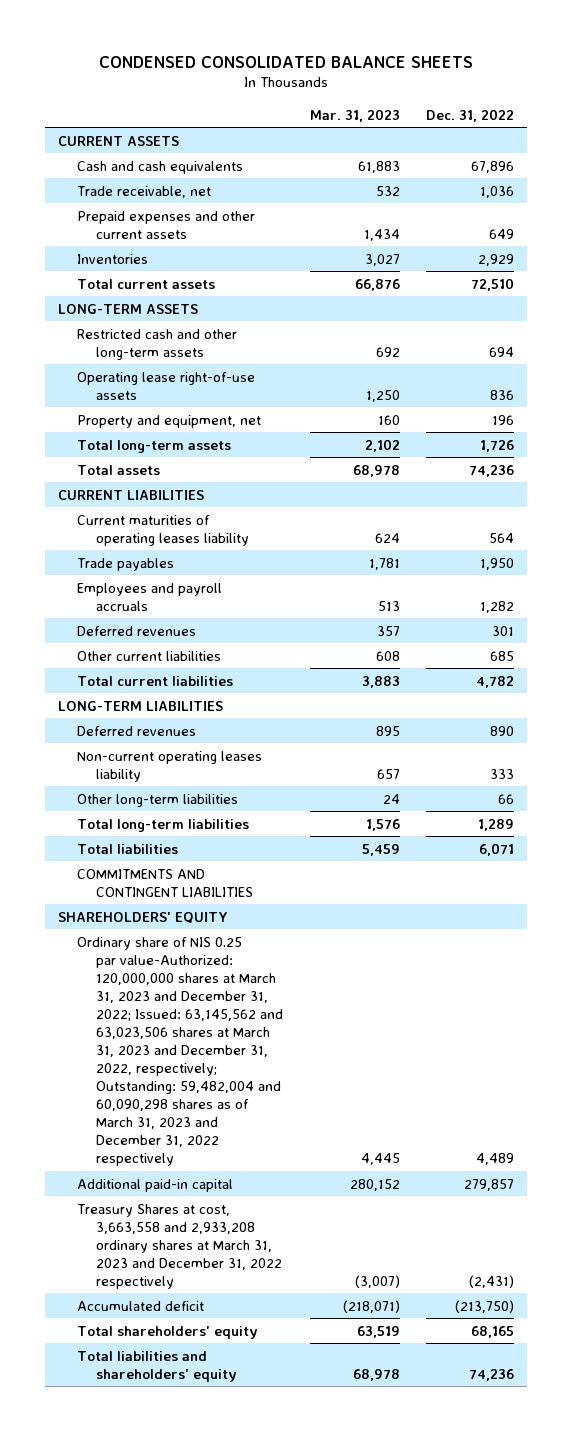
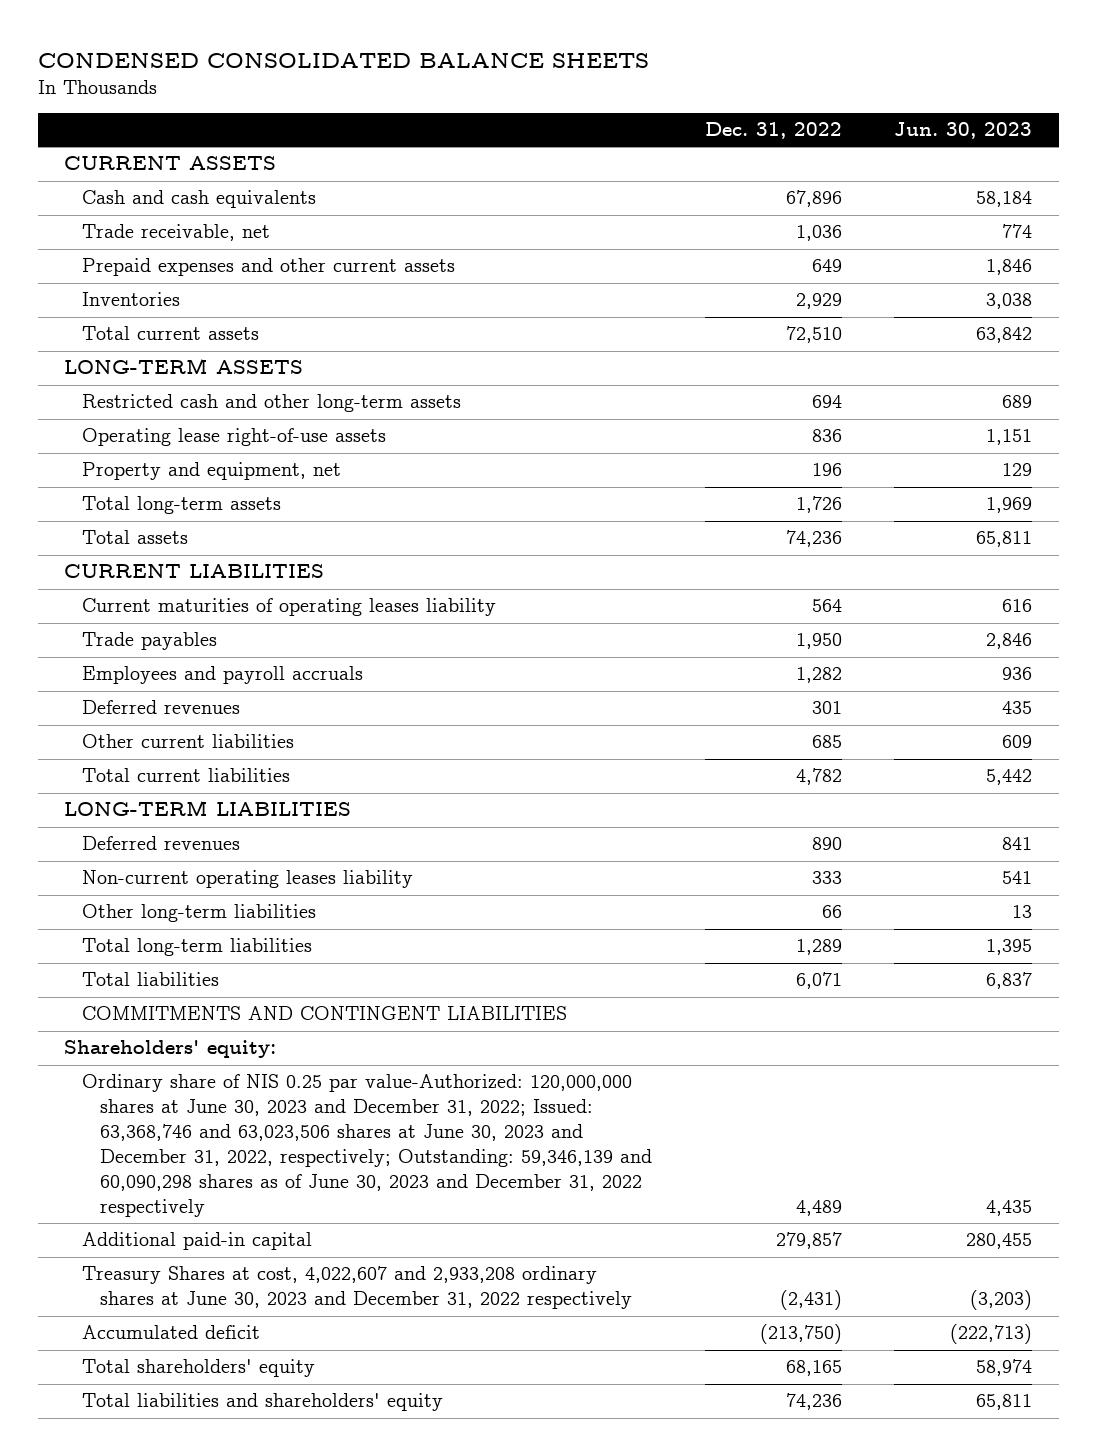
- | Mar. 31, 2023 | Dec. 31, 2022
+ | Dec. 31, 2022 | Jun. 30, 2023
- SHAREHOLDERS' EQUITY
- Ordinary share of NIS 0.25 par value-Authorized: 120,000,000 shares at March 31, 2023 and December 31, 2022; Issued: 63,145,562 and 63,023,506 shares at March 31, 2023 and December 31, 2022, respectively; Outstanding: 59,482,004 and 60,090,298 shares as of March 31, 2023 and December 31, 2022 respectively | 4,445 | 4,489
+ Shareholders' equity:
+ Ordinary share of NIS 0.25 par value-Authorized: 120,000,000 shares at June 30, 2023 and December 31, 2022; Issued: 63,368,746 and 63,023,506 shares at June 30, 2023 and December 31, 2022, respectively; Outstanding: 59,346,139 and 60,090,298 shares as of June 30, 2023 and December 31, 2022 respectively | 4,489 | 4,435
- Treasury Shares at cost, 3,663,558 and 2,933,208 ordinary shares at March 31, 2023 and December 31, 2022 respectively | (3,007) | (2,431)
+ Treasury Shares at cost, 4,022,607 and 2,933,208 ordinary shares at June 30, 2023 and December 31, 2022 respectively | (2,431) | (3,203)

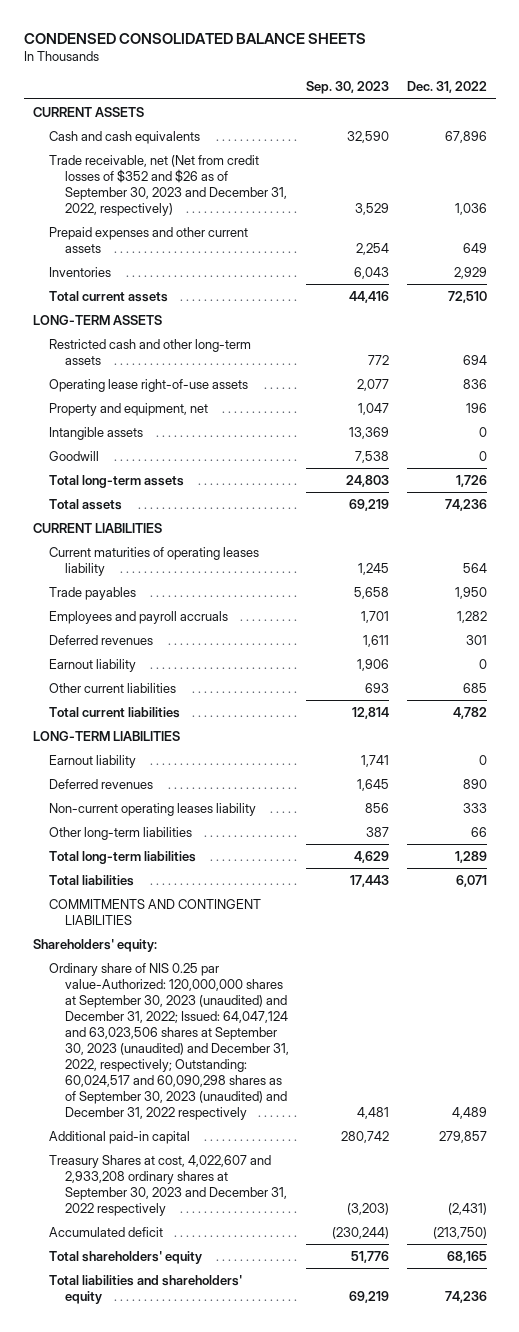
- | Dec. 31, 2022 | Jun. 30, 2023
+ | Sep. 30, 2023 | Dec. 31, 2022
- Trade receivable, net | 1,036 | 774
+ Trade receivable, net (Net from credit losses of $352 and $26 as of September 30, 2023 and December 31, 2022, respectively) | 3,529 | 1,036
+ Intangible assets | 13,369 | 0
+ Goodwill | 7,538 | 0
+ Earnout liability | 1,906 | 0
+ Earnout liability | 1,741 | 0
- Ordinary share of NIS 0.25 par value-Authorized: 120,000,000 shares at June 30, 2023 and December 31, 2022; Issued: 63,368,746 and 63,023,506 shares at June 30, 2023 and December 31, 2022, respectively; Outstanding: 59,346,139 and 60,090,298 shares as of June 30, 2023 and December 31, 2022 respectively | 4,489 | 4,435
+ Ordinary share of NIS 0.25 par value-Authorized: 120,000,000 shares at September 30, 2023 (unaudited) and December 31, 2022; Issued: 64,047,124 and 63,023,506 shares at September 30, 2023 (unaudited) and December 31, 2022, respectively; Outstanding: 60,024,517 and 60,090,298 shares as of September 30, 2023 (unaudited) and December 31, 2022 respectively | 4,481 | 4,489
- Treasury Shares at cost, 4,022,607 and 2,933,208 ordinary shares at June 30, 2023 and December 31, 2022 respectively | (2,431) | (3,203)
+ Treasury Shares at cost, 4,022,607 and 2,933,208 ordinary shares at September 30, 2023 and December 31, 2022 respectively | (3,203) | (2,431)

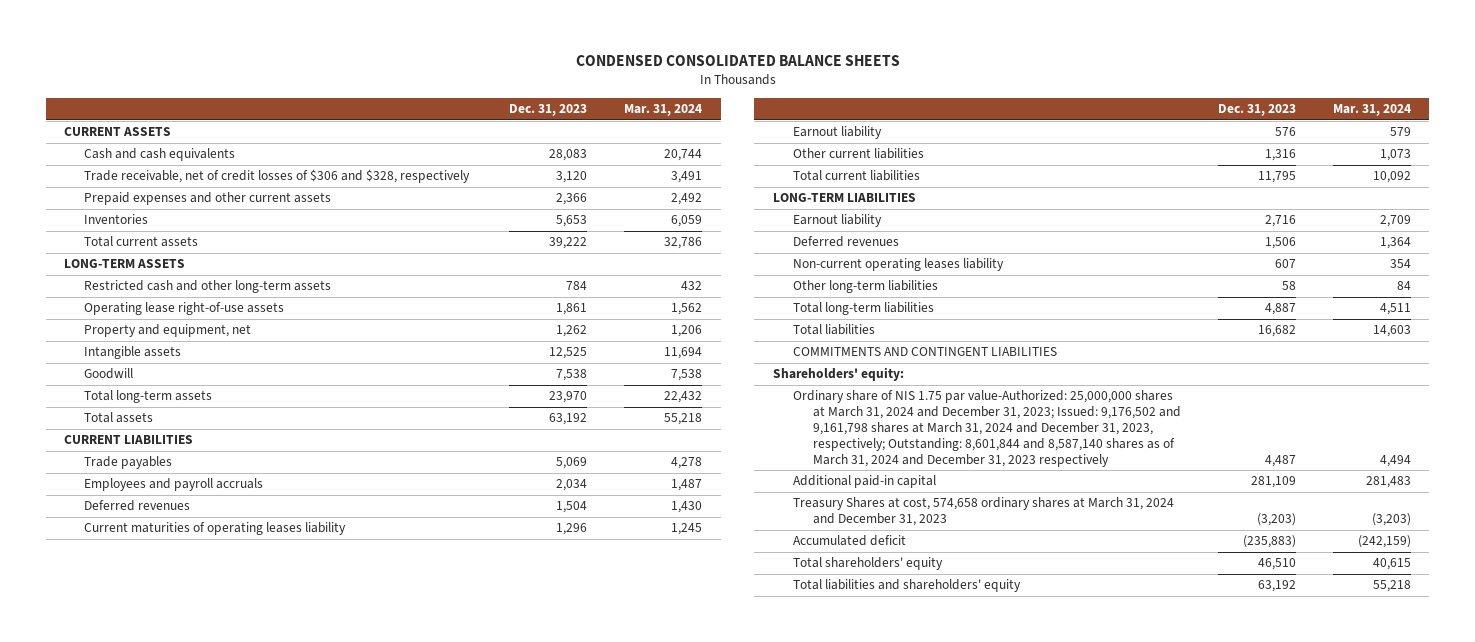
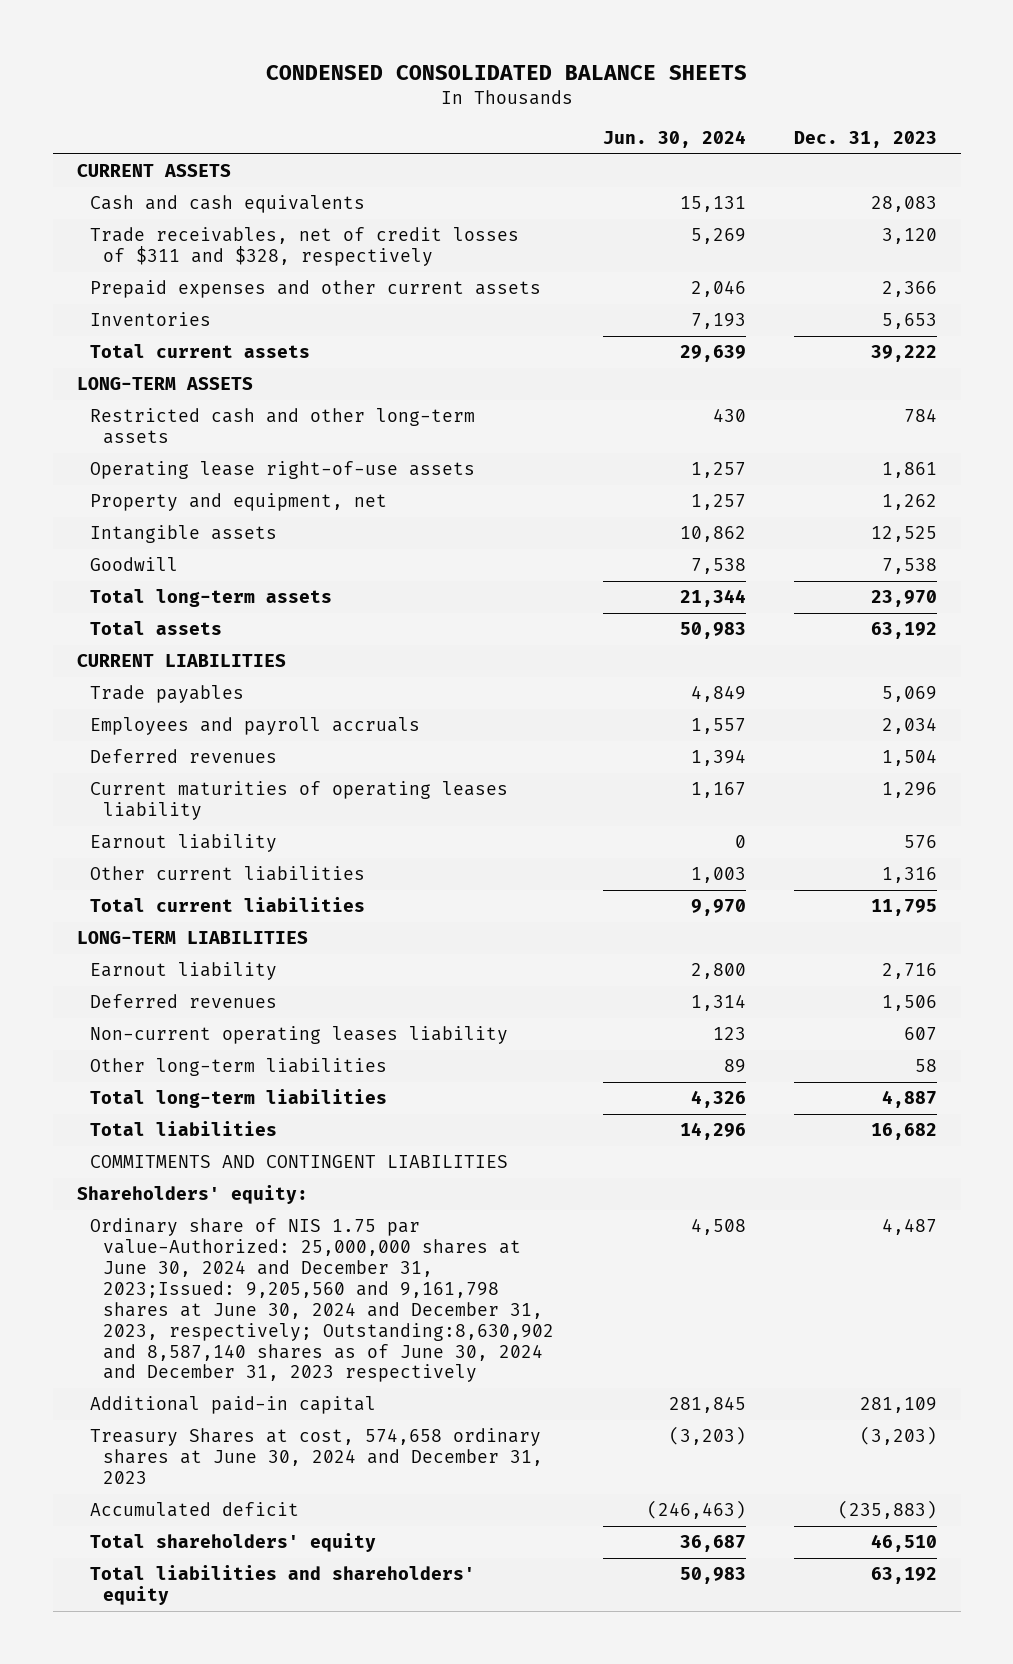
- | Dec. 31, 2023 | Mar. 31, 2024
+ | Jun. 30, 2024 | Dec. 31, 2023
- Trade receivable, net of credit losses of $306 and $328, respectively | 3,120 | 3,491
+ Trade receivables, net of credit losses of $311 and $328, respectively | 5,269 | 3,120
- Ordinary share of NIS 1.75 par value-Authorized: 25,000,000 shares at March 31, 2024 and December 31, 2023; Issued: 9,176,502 and 9,161,798 shares at March 31, 2024 and December 31, 2023, respectively; Outstanding: 8,601,844 and 8,587,140 shares as of March 31, 2024 and December 31, 2023 respectively | 4,487 | 4,494
+ Ordinary share of NIS 1.75 par value-Authorized: 25,000,000 shares at June 30, 2024 and December 31, 2023;Issued: 9,205,560 and 9,161,798 shares at June 30, 2024 and December 31, 2023, respectively; Outstanding:8,630,902 and 8,587,140 shares as of June 30, 2024 and December 31, 2023 respectively | 4,508 | 4,487
- Treasury Shares at cost, 574,658 ordinary shares at March 31, 2024 and December 31, 2023 | (3,203) | (3,203)
+ Treasury Shares at cost, 574,658 ordinary shares at June 30, 2024 and December 31, 2023 | (3,203) | (3,203)

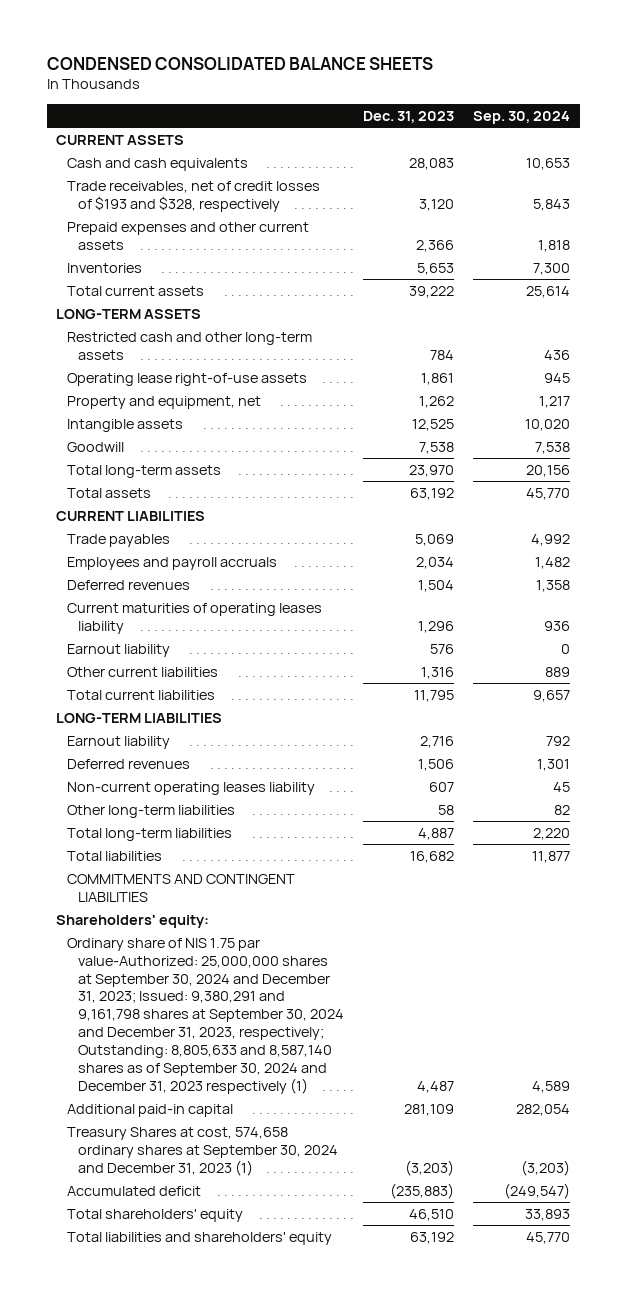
- | Jun. 30, 2024 | Dec. 31, 2023
+ | Dec. 31, 2023 | Sep. 30, 2024
- Trade receivables, net of credit losses of $311 and $328, respectively | 5,269 | 3,120
+ Trade receivables, net of credit losses of $193 and $328, respectively | 3,120 | 5,843
- Ordinary share of NIS 1.75 par value-Authorized: 25,000,000 shares at June 30, 2024 and December 31, 2023;Issued: 9,205,560 and 9,161,798 shares at June 30, 2024 and December 31, 2023, respectively; Outstanding:8,630,902 and 8,587,140 shares as of June 30, 2024 and December 31, 2023 respectively | 4,508 | 4,487
+ Ordinary share of NIS 1.75 par value-Authorized: 25,000,000 shares at September 30, 2024 and December 31, 2023; Issued: 9,380,291 and 9,161,798 shares at September 30, 2024 and December 31, 2023, respectively; Outstanding: 8,805,633 and 8,587,140 shares as of September 30, 2024 and December 31, 2023 respectively (1) | 4,487 | 4,589
- Treasury Shares at cost, 574,658 ordinary shares at June 30, 2024 and December 31, 2023 | (3,203) | (3,203)
+ Treasury Shares at cost, 574,658 ordinary shares at September 30, 2024 and December 31, 2023 (1) | (3,203) | (3,203)

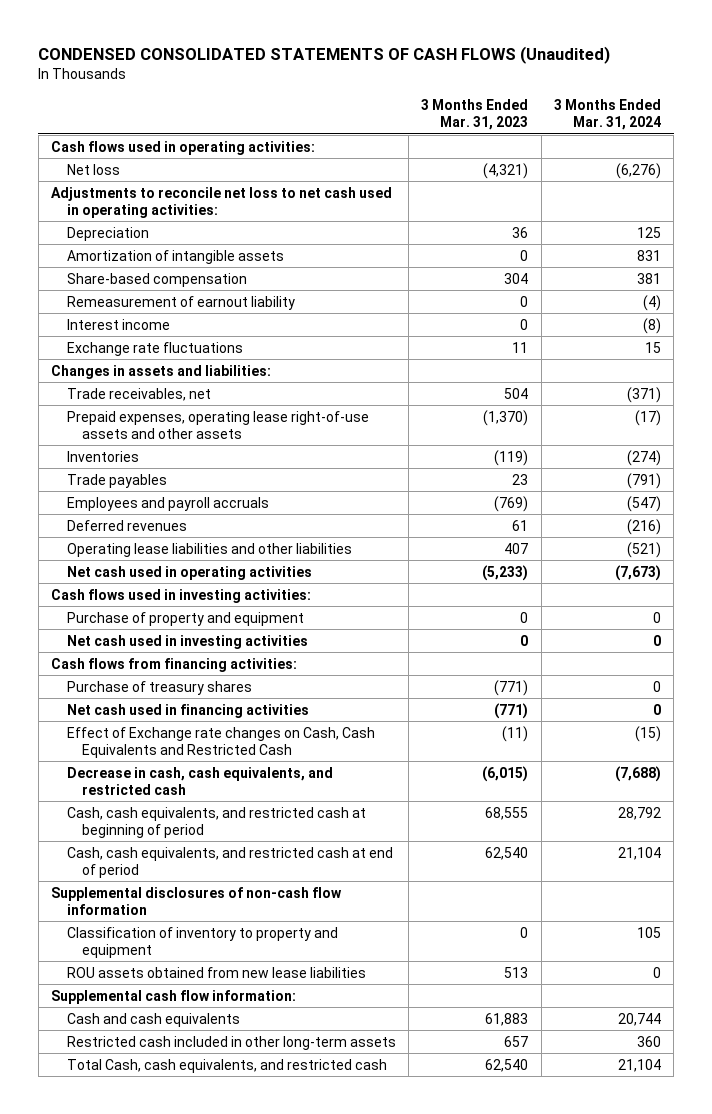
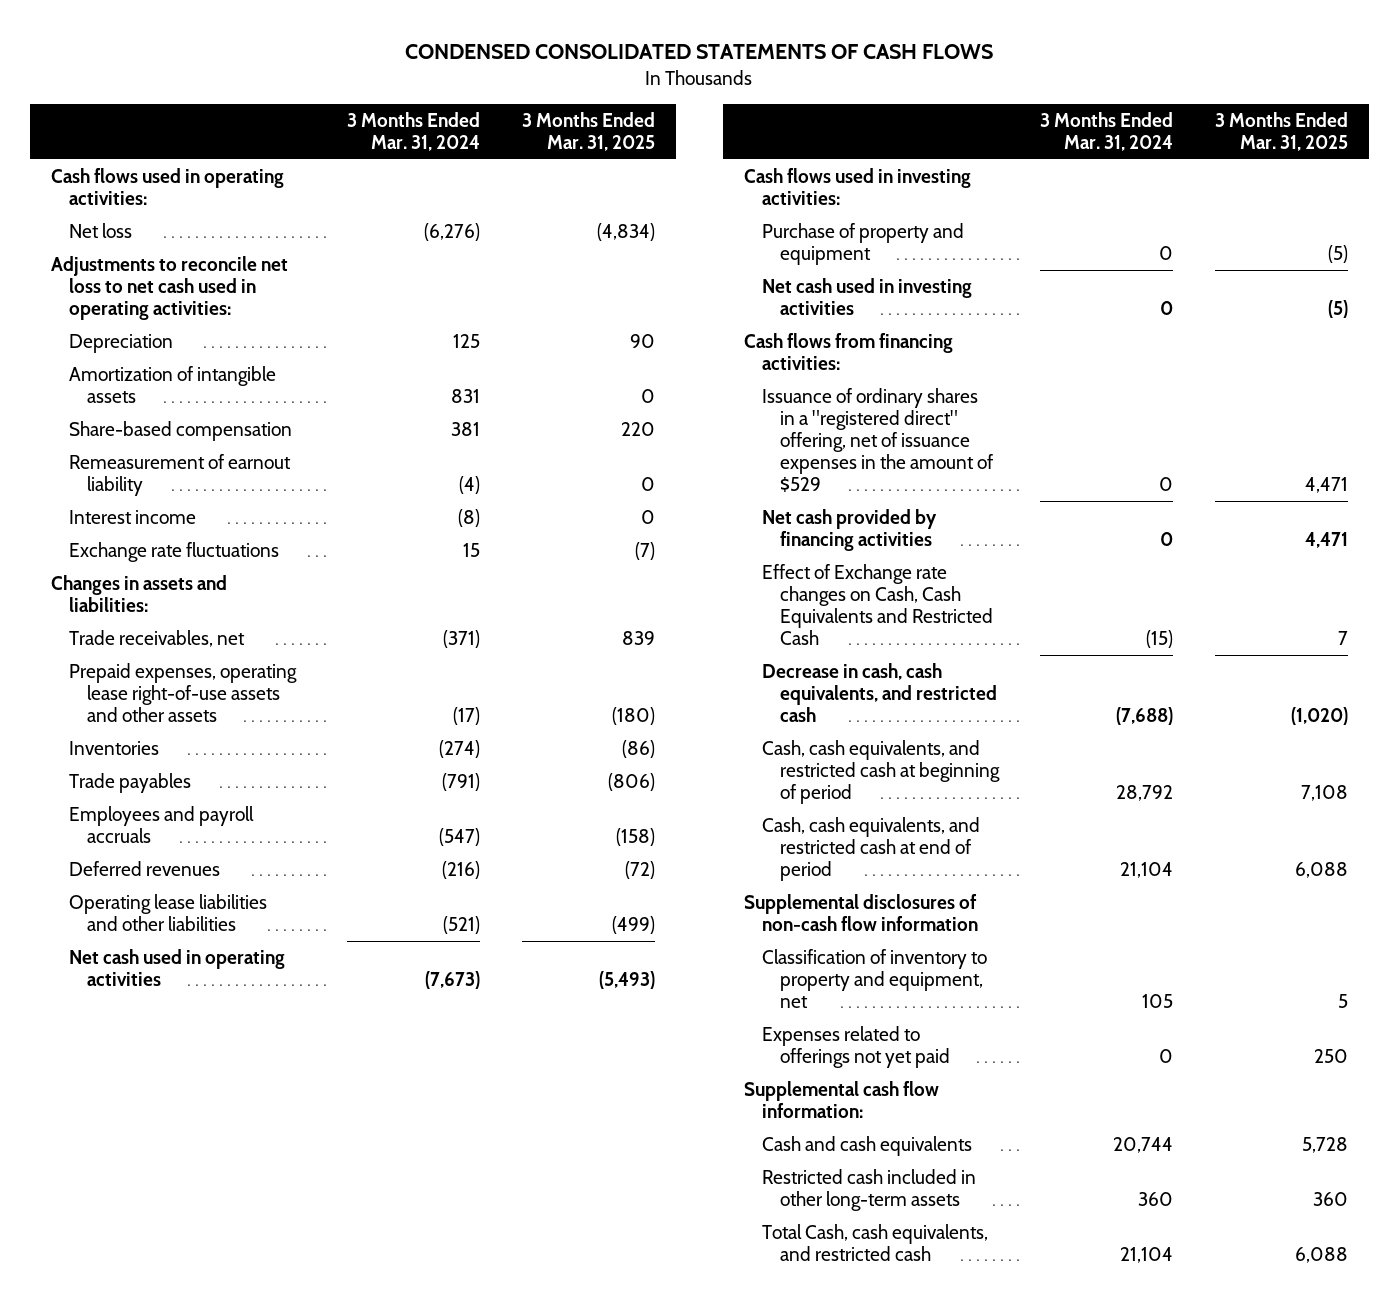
- CONDENSED CONSOLIDATED STATEMENTS OF CASH FLOWS (Unaudited)
+ CONDENSED CONSOLIDATED STATEMENTS OF CASH FLOWS
- | 3 Months Ended Mar. 31, 2023 | 3 Months Ended Mar. 31, 2024
+ | 3 Months Ended Mar. 31, 2024 | 3 Months Ended Mar. 31, 2025
- Purchase of treasury shares | (771) | 0
- Net cash used in financing activities | (771) | 0
+ Issuance of ordinary shares in a "registered direct" offering, net of issuance expenses in the amount of $529 | 0 | 4,471
+ Net cash provided by financing activities | 0 | 4,471
- Classification of inventory to property and equipment | 0 | 105
- ROU assets obtained from new lease liabilities | 513 | 0
+ Classification of inventory to property and equipment, net | 105 | 5
+ Expenses related to offerings not yet paid | 0 | 250

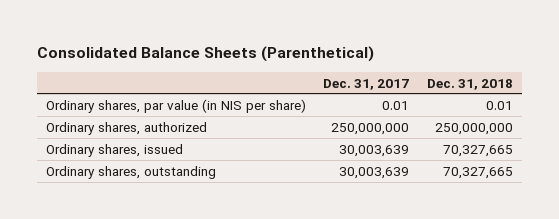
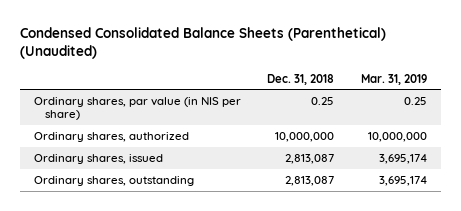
- Consolidated Balance Sheets (Parenthetical)
+ Condensed Consolidated Balance Sheets (Parenthetical) (Unaudited)
- | Dec. 31, 2017 | Dec. 31, 2018
+ | Dec. 31, 2018 | Mar. 31, 2019
- Ordinary shares, par value (in NIS per share) | 0.01 | 0.01
- Ordinary shares, authorized | 250,000,000 | 250,000,000
- Ordinary shares, issued | 30,003,639 | 70,327,665
- Ordinary shares, outstanding | 30,003,639 | 70,327,665
+ Ordinary shares, par value (in NIS per share) | 0.25 | 0.25
+ Ordinary shares, authorized | 10,000,000 | 10,000,000
+ Ordinary shares, issued | 2,813,087 | 3,695,174
+ Ordinary shares, outstanding | 2,813,087 | 3,695,174

